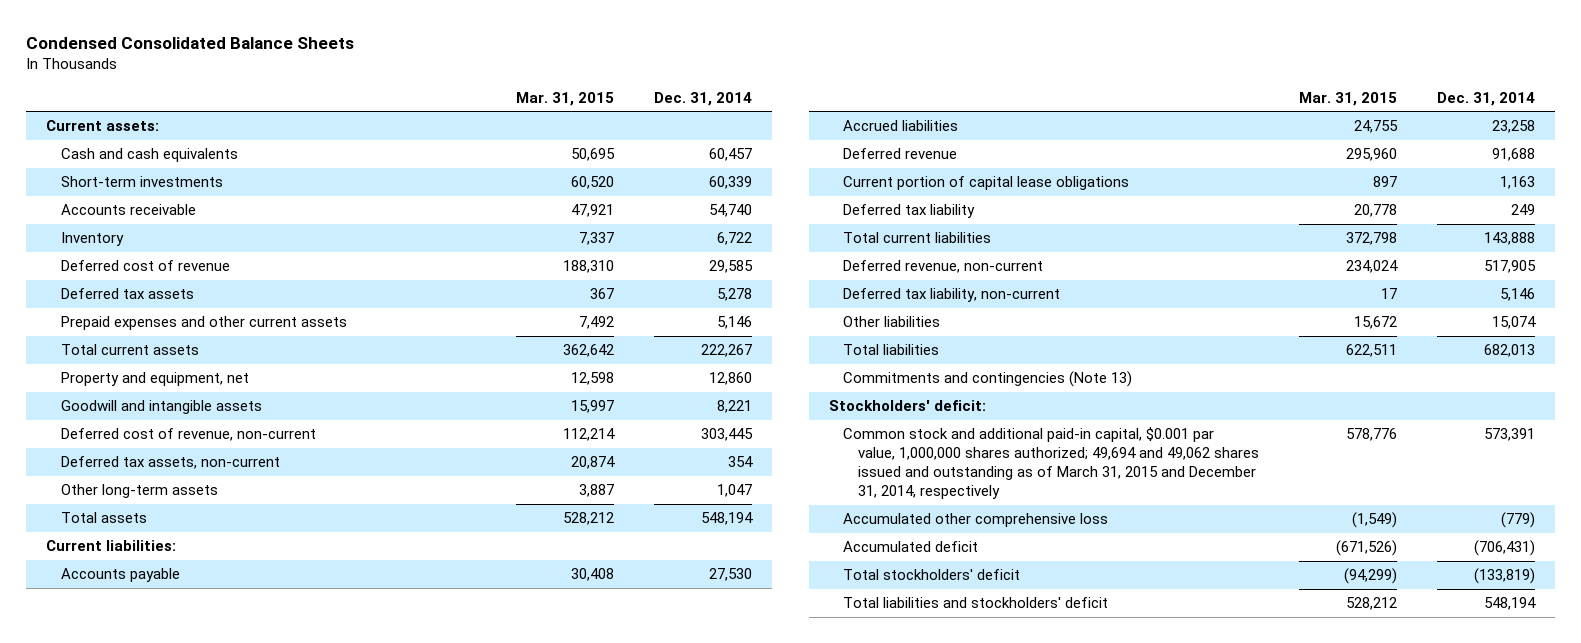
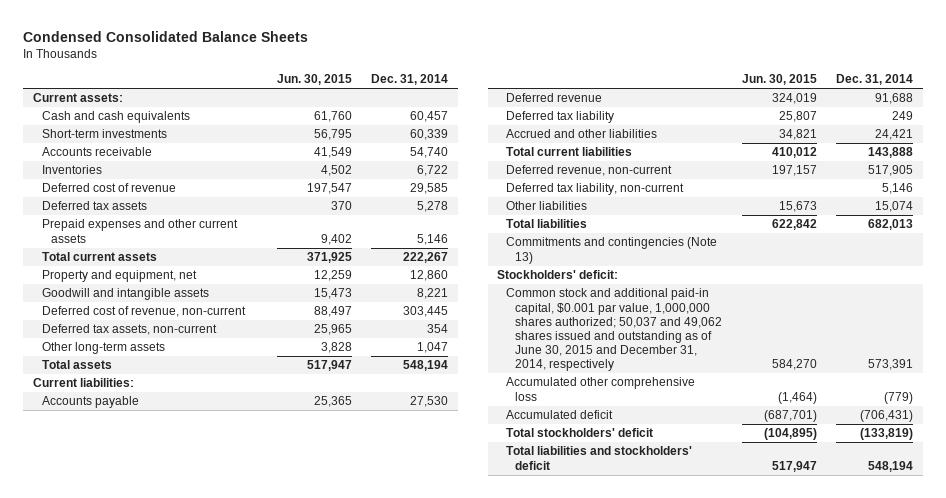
- | Mar. 31, 2015 | Dec. 31, 2014
+ | Jun. 30, 2015 | Dec. 31, 2014
- Inventory | 7,337 | 6,722
+ Inventories | 4,502 | 6,722
- Accrued liabilities | 24,755 | 23,258
- Current portion of capital lease obligations | 897 | 1,163
+ Accrued and other liabilities | 34,821 | 24,421
- Common stock and additional paid-in capital, $0.001 par value, 1,000,000 shares authorized; 49,694 and 49,062 shares issued and outstanding as of March 31, 2015 and December 31, 2014, respectively | 578,776 | 573,391
+ Common stock and additional paid-in capital, $0.001 par value, 1,000,000 shares authorized; 50,037 and 49,062 shares issued and outstanding as of June 30, 2015 and December 31, 2014, respectively | 584,270 | 573,391

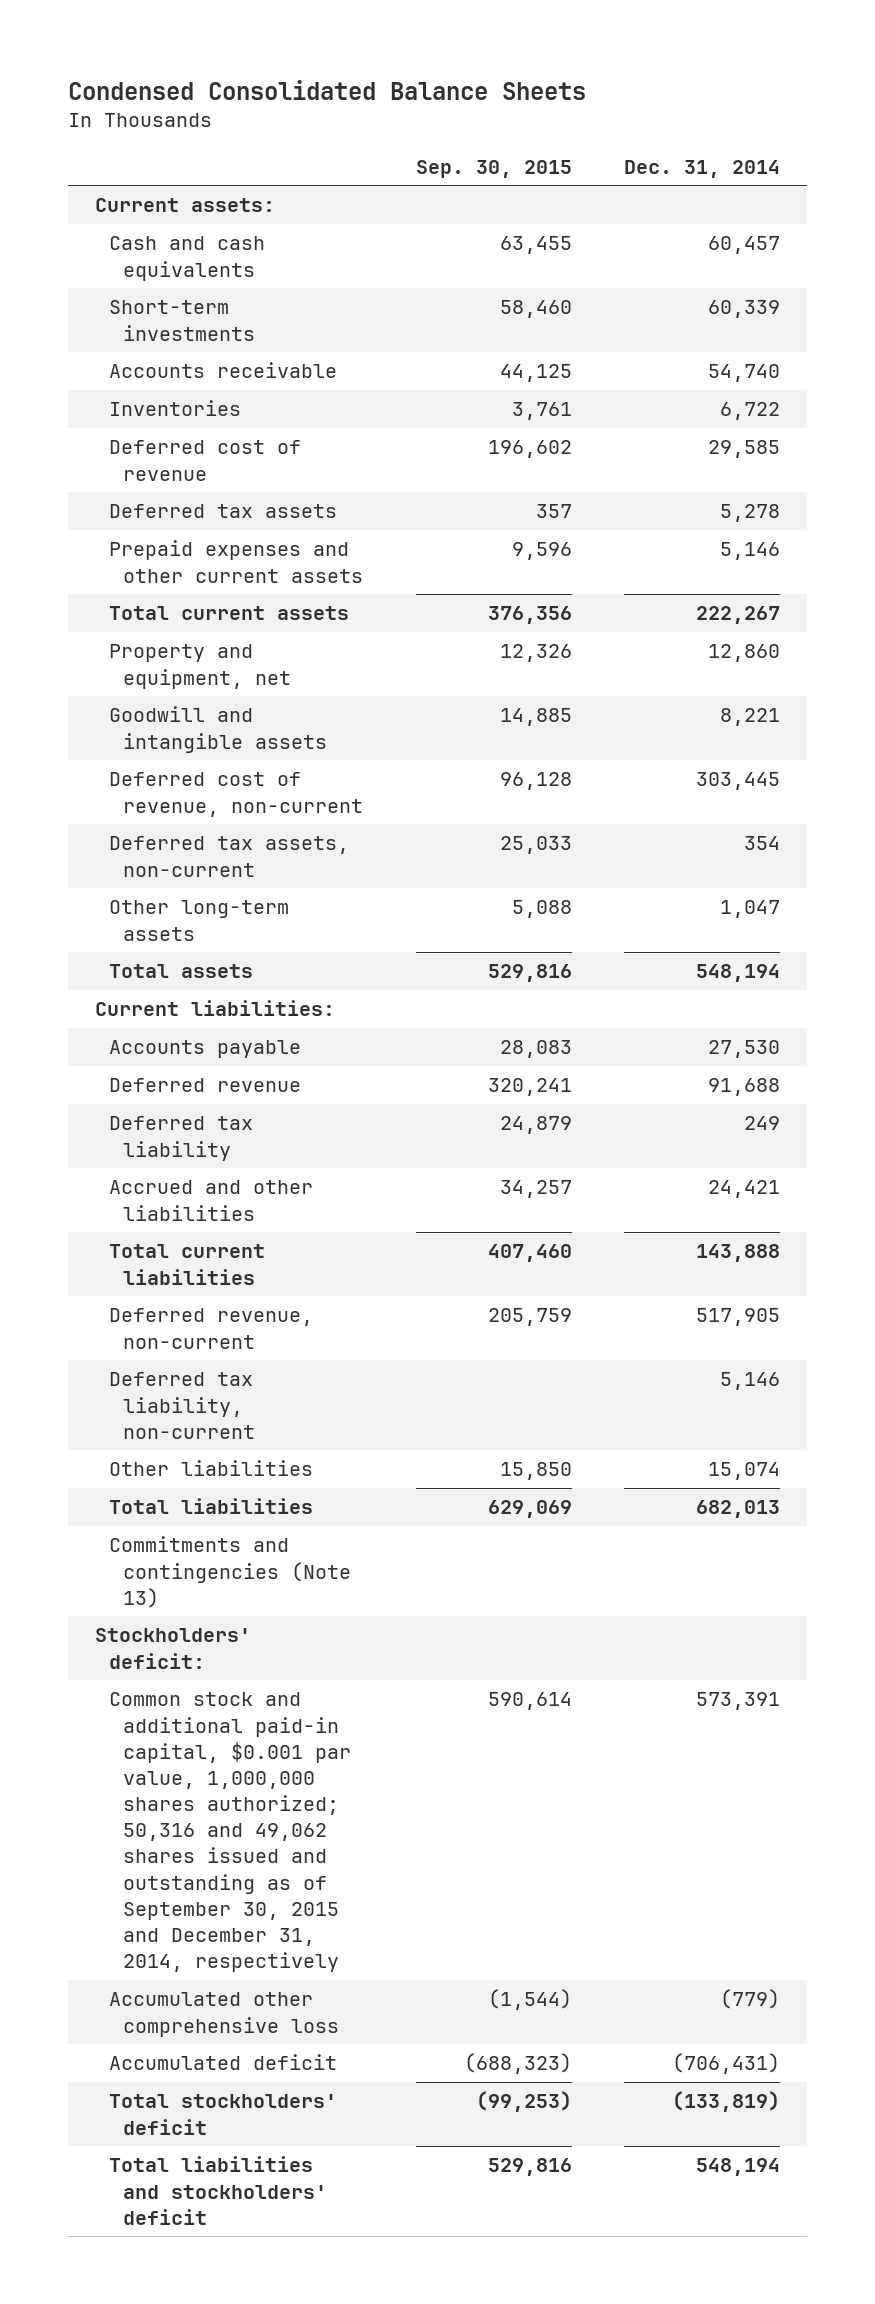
- | Jun. 30, 2015 | Dec. 31, 2014
+ | Sep. 30, 2015 | Dec. 31, 2014
- Common stock and additional paid-in capital, $0.001 par value, 1,000,000 shares authorized; 50,037 and 49,062 shares issued and outstanding as of June 30, 2015 and December 31, 2014, respectively | 584,270 | 573,391
+ Common stock and additional paid-in capital, $0.001 par value, 1,000,000 shares authorized; 50,316 and 49,062 shares issued and outstanding as of September 30, 2015 and December 31, 2014, respectively | 590,614 | 573,391

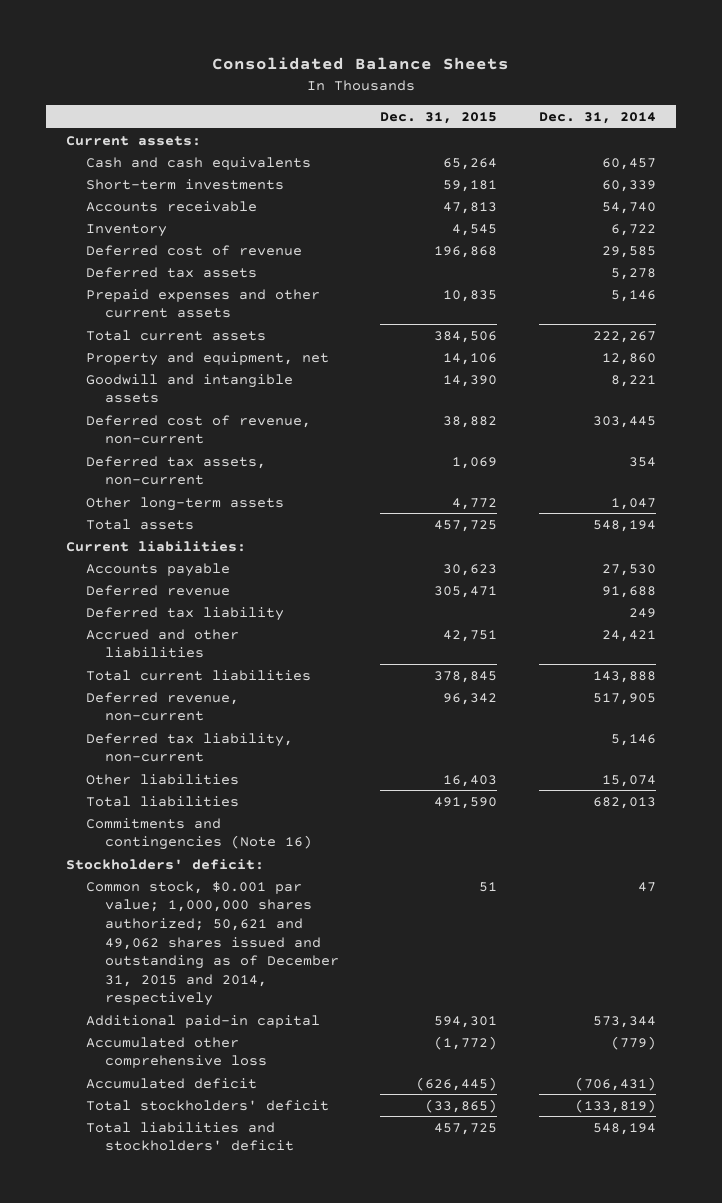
- Condensed Consolidated Balance Sheets
+ Consolidated Balance Sheets
- | Sep. 30, 2015 | Dec. 31, 2014
+ | Dec. 31, 2015 | Dec. 31, 2014
- Inventories | 3,761 | 6,722
+ Inventory | 4,545 | 6,722
- Commitments and contingencies (Note 13)
+ Commitments and contingencies (Note 16)
- Common stock and additional paid-in capital, $0.001 par value, 1,000,000 shares authorized; 50,316 and 49,062 shares issued and outstanding as of September 30, 2015 and December 31, 2014, respectively | 590,614 | 573,391
+ Common stock, $0.001 par value; 1,000,000 shares authorized; 50,621 and 49,062 shares issued and outstanding as of December 31, 2015 and 2014, respectively | 51 | 47
+ Additional paid-in capital | 594,301 | 573,344

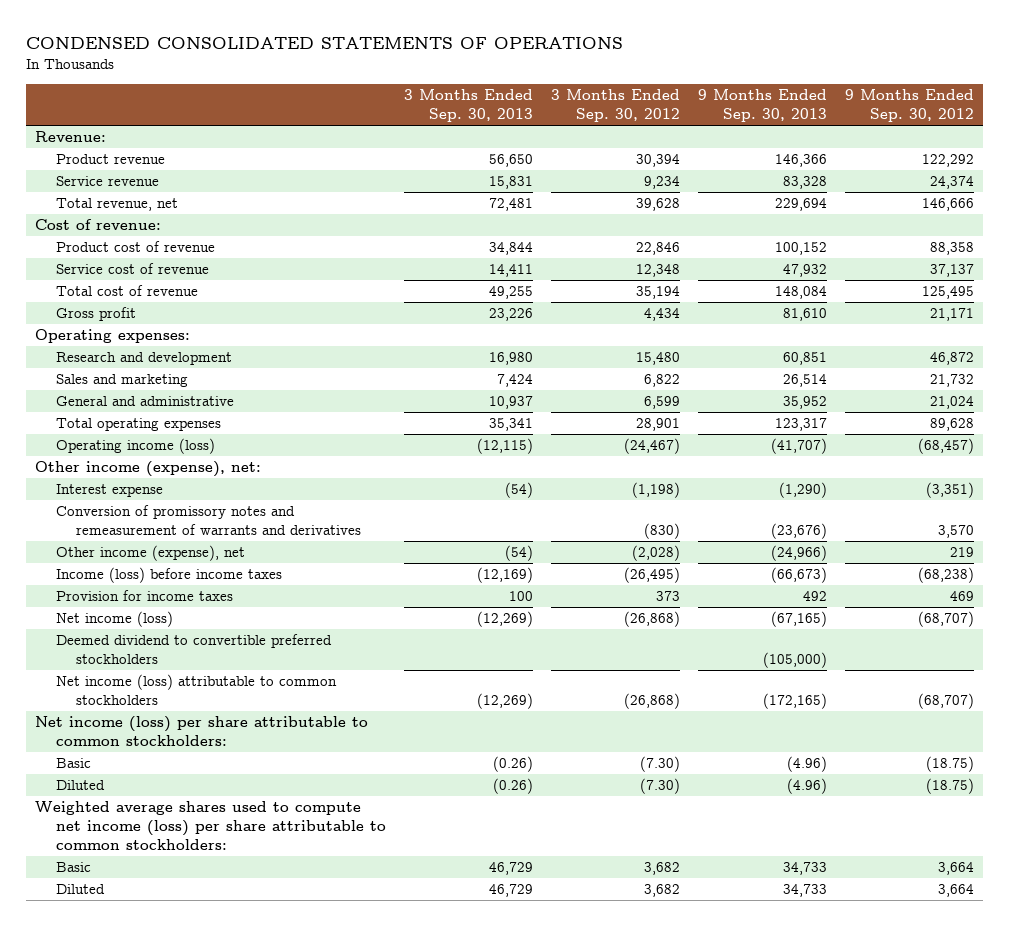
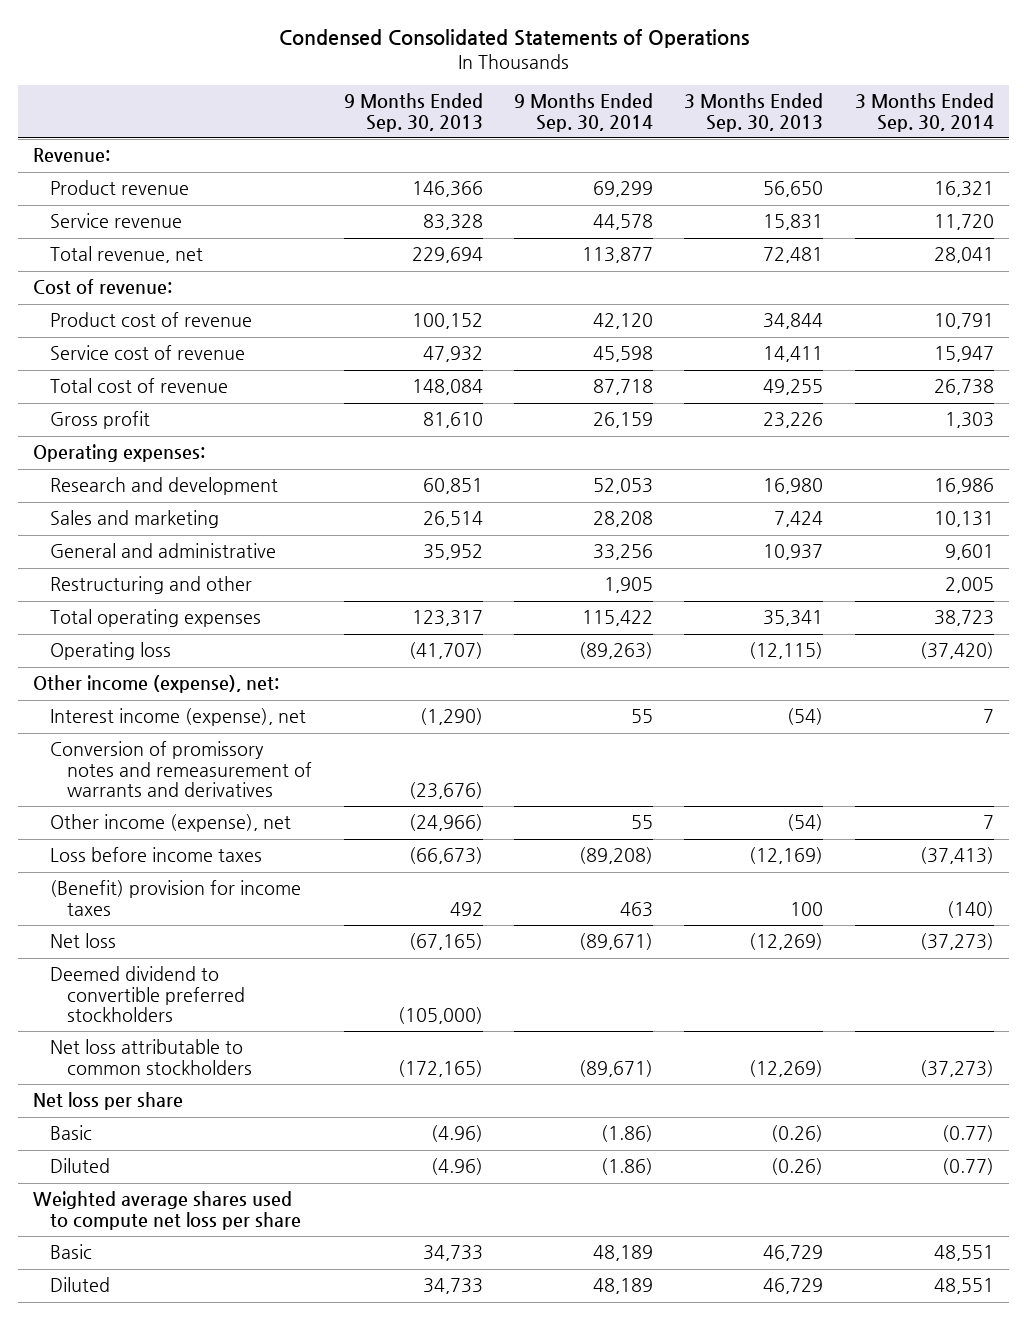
- CONDENSED CONSOLIDATED STATEMENTS OF OPERATIONS
+ Condensed Consolidated Statements of Operations
- | 3 Months Ended Sep. 30, 2013 | 3 Months Ended Sep. 30, 2012 | 9 Months Ended Sep. 30, 2013 | 9 Months Ended Sep. 30, 2012
+ | 9 Months Ended Sep. 30, 2013 | 9 Months Ended Sep. 30, 2014 | 3 Months Ended Sep. 30, 2013 | 3 Months Ended Sep. 30, 2014
+ Restructuring and other | | 1,905 | | 2,005
- Operating income (loss) | (12,115) | (24,467) | (41,707) | (68,457)
+ Operating loss | (41,707) | (89,263) | (12,115) | (37,420)
- Interest expense | (54) | (1,198) | (1,290) | (3,351)
+ Interest income (expense), net | (1,290) | 55 | (54) | 7
- Income (loss) before income taxes | (12,169) | (26,495) | (66,673) | (68,238)
- Provision for income taxes | 100 | 373 | 492 | 469
- Net income (loss) | (12,269) | (26,868) | (67,165) | (68,707)
+ Loss before income taxes | (66,673) | (89,208) | (12,169) | (37,413)
+ (Benefit) provision for income taxes | 492 | 463 | 100 | (140)
+ Net loss | (67,165) | (89,671) | (12,269) | (37,273)
- Net income (loss) attributable to common stockholders | (12,269) | (26,868) | (172,165) | (68,707)
- Net income (loss) per share attributable to common stockholders:
+ Net loss attributable to common stockholders | (172,165) | (89,671) | (12,269) | (37,273)
+ Net loss per share
- Weighted average shares used to compute net income (loss) per share attributable to common stockholders:
+ Weighted average shares used to compute net loss per share

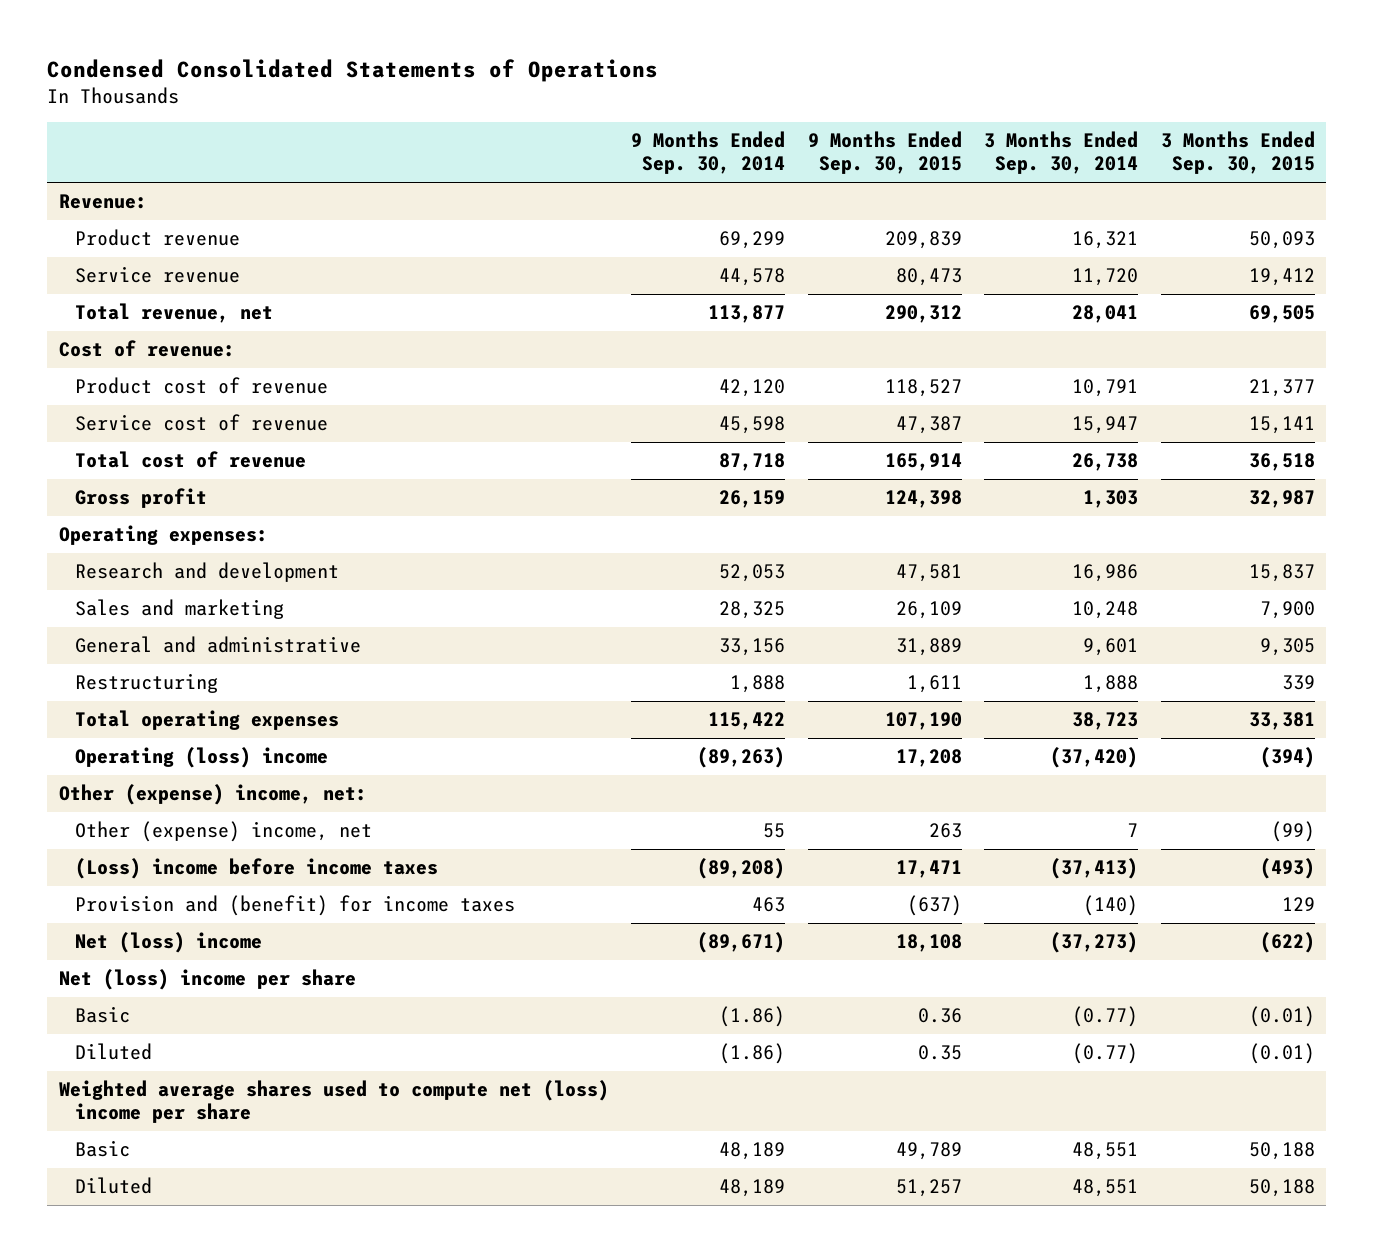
- | 9 Months Ended Sep. 30, 2013 | 9 Months Ended Sep. 30, 2014 | 3 Months Ended Sep. 30, 2013 | 3 Months Ended Sep. 30, 2014
+ | 9 Months Ended Sep. 30, 2014 | 9 Months Ended Sep. 30, 2015 | 3 Months Ended Sep. 30, 2014 | 3 Months Ended Sep. 30, 2015
- Sales and marketing | 26,514 | 28,208 | 7,424 | 10,131
- General and administrative | 35,952 | 33,256 | 10,937 | 9,601
- Restructuring and other | | 1,905 | | 2,005
+ Sales and marketing | 28,325 | 26,109 | 10,248 | 7,900
+ General and administrative | 33,156 | 31,889 | 9,601 | 9,305
+ Restructuring | 1,888 | 1,611 | 1,888 | 339
- Operating loss | (41,707) | (89,263) | (12,115) | (37,420)
- Other income (expense), net:
- Interest income (expense), net | (1,290) | 55 | (54) | 7
- Conversion of promissory notes and remeasurement of warrants and derivatives | (23,676) | | |
- Other income (expense), net | (24,966) | 55 | (54) | 7
- Loss before income taxes | (66,673) | (89,208) | (12,169) | (37,413)
- (Benefit) provision for income taxes | 492 | 463 | 100 | (140)
- Net loss | (67,165) | (89,671) | (12,269) | (37,273)
- Deemed dividend to convertible preferred stockholders | (105,000) | | |
- Net loss attributable to common stockholders | (172,165) | (89,671) | (12,269) | (37,273)
- Net loss per share
+ Operating (loss) income | (89,263) | 17,208 | (37,420) | (394)
+ Other (expense) income, net:
+ Other (expense) income, net | 55 | 263 | 7 | (99)
+ (Loss) income before income taxes | (89,208) | 17,471 | (37,413) | (493)
+ Provision and (benefit) for income taxes | 463 | (637) | (140) | 129
+ Net (loss) income | (89,671) | 18,108 | (37,273) | (622)
+ Net (loss) income per share
- Weighted average shares used to compute net loss per share
+ Weighted average shares used to compute net (loss) income per share

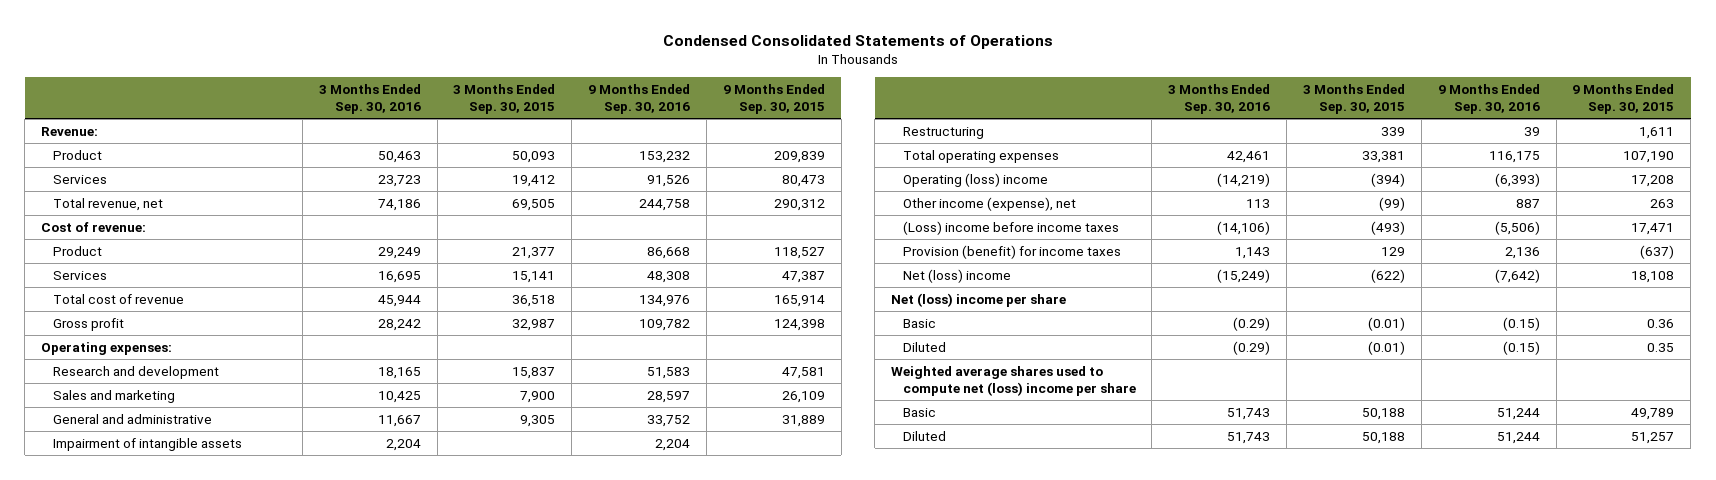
- | 9 Months Ended Sep. 30, 2014 | 9 Months Ended Sep. 30, 2015 | 3 Months Ended Sep. 30, 2014 | 3 Months Ended Sep. 30, 2015
+ | 3 Months Ended Sep. 30, 2016 | 3 Months Ended Sep. 30, 2015 | 9 Months Ended Sep. 30, 2016 | 9 Months Ended Sep. 30, 2015
- Product revenue | 69,299 | 209,839 | 16,321 | 50,093
- Service revenue | 44,578 | 80,473 | 11,720 | 19,412
+ Product | 50,463 | 50,093 | 153,232 | 209,839
+ Services | 23,723 | 19,412 | 91,526 | 80,473
- Product cost of revenue | 42,120 | 118,527 | 10,791 | 21,377
- Service cost of revenue | 45,598 | 47,387 | 15,947 | 15,141
+ Product | 29,249 | 21,377 | 86,668 | 118,527
+ Services | 16,695 | 15,141 | 48,308 | 47,387
+ Impairment of intangible assets | 2,204 | | 2,204 |
- Other (expense) income, net:
- Other (expense) income, net | 55 | 263 | 7 | (99)
+ Other income (expense), net | 113 | (99) | 887 | 263
- Provision and (benefit) for income taxes | 463 | (637) | (140) | 129
+ Provision (benefit) for income taxes | 1,143 | 129 | 2,136 | (637)

